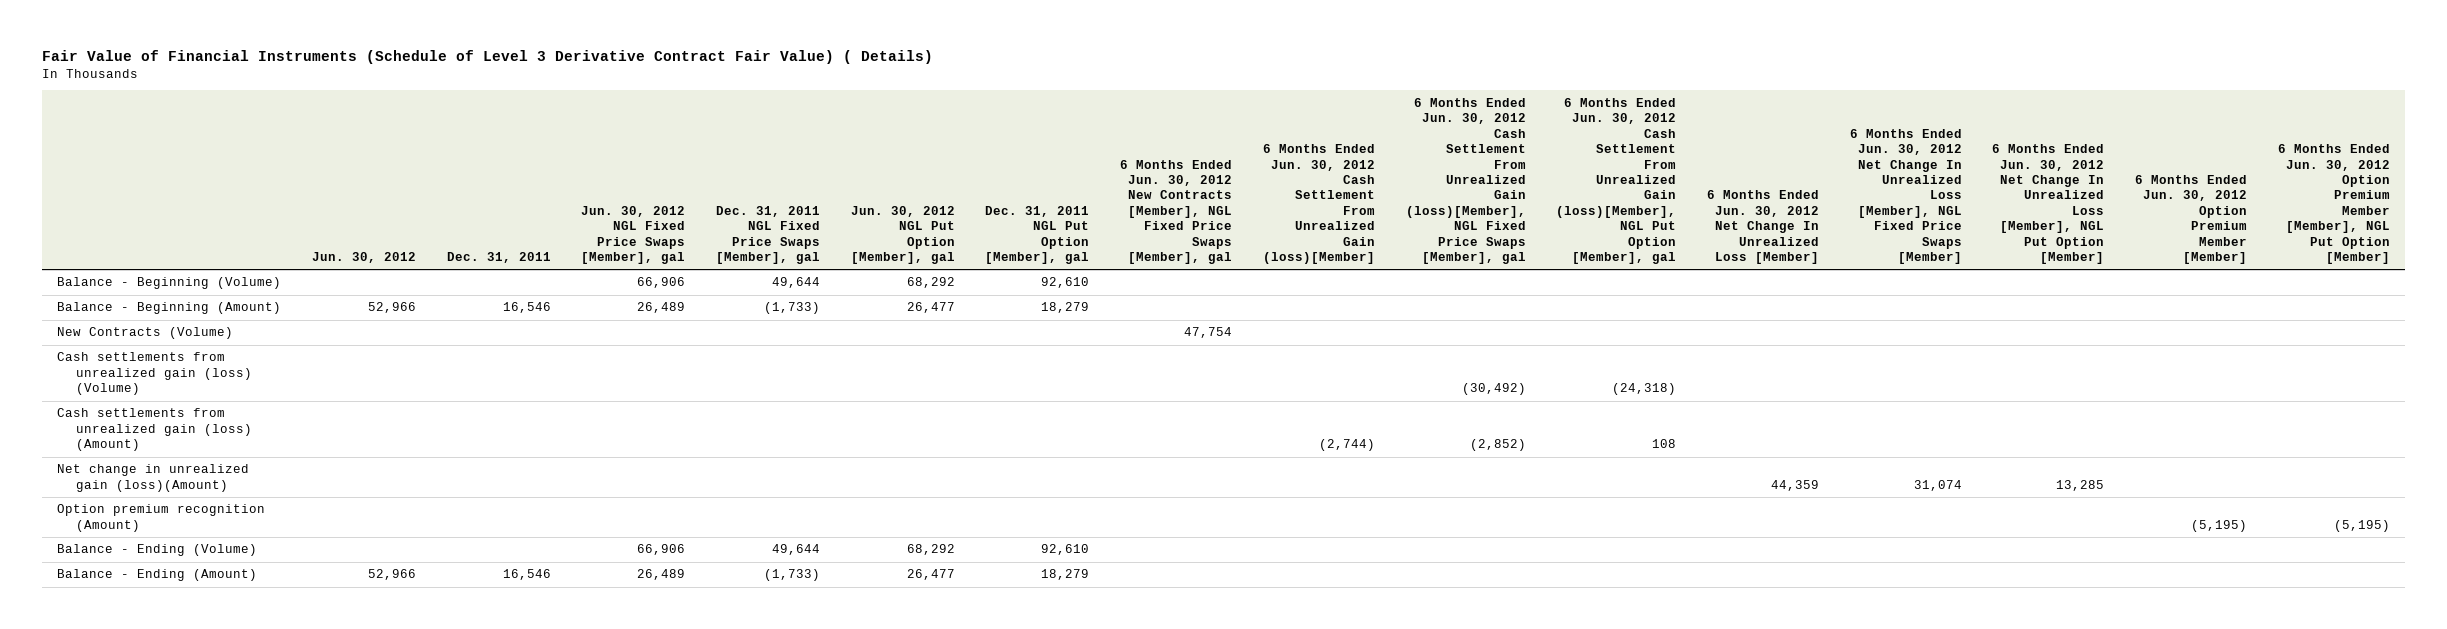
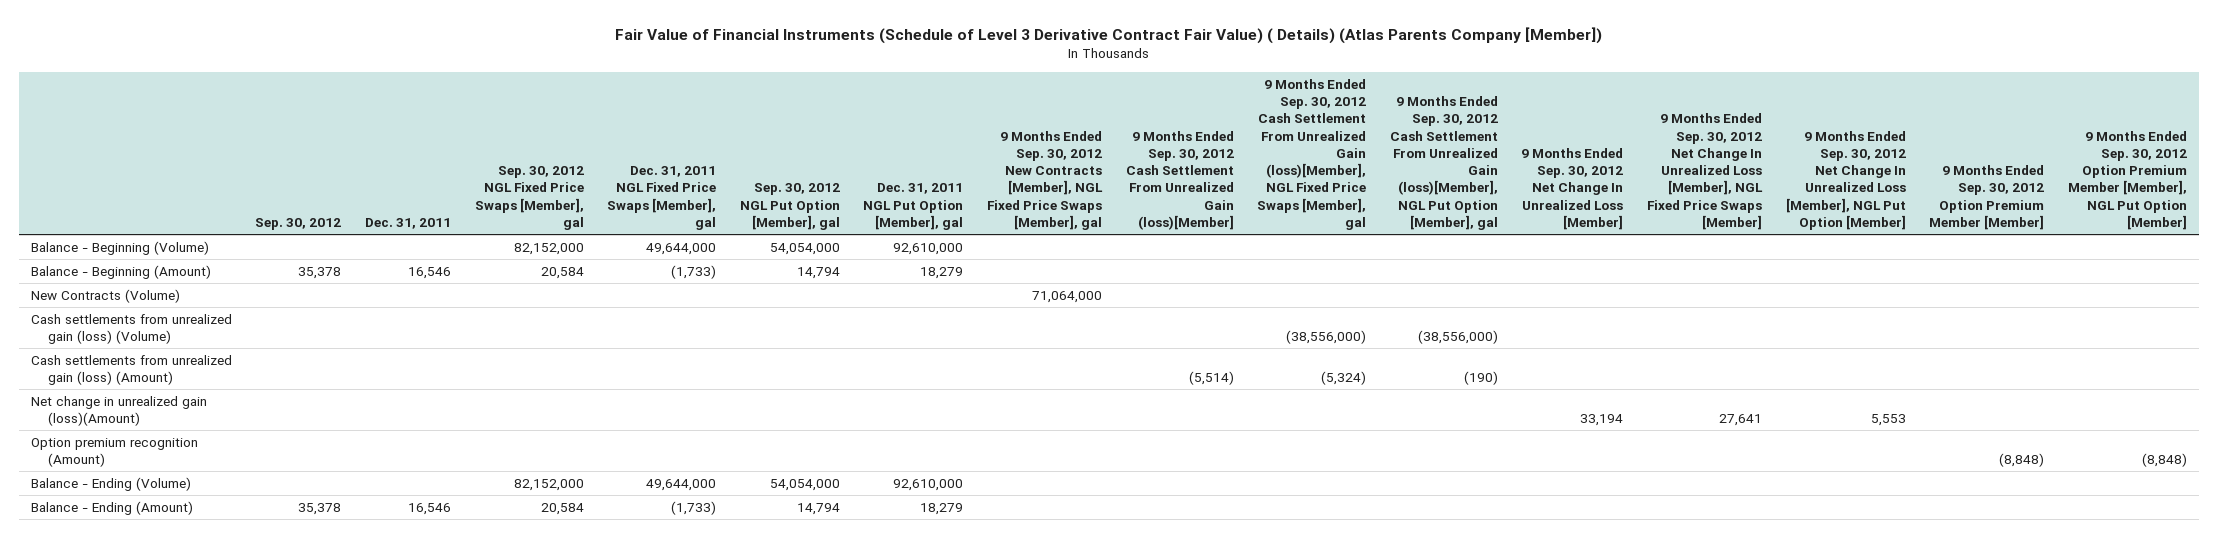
- Fair Value of Financial Instruments (Schedule of Level 3 Derivative Contract Fair Value) ( Details)
+ Fair Value of Financial Instruments (Schedule of Level 3 Derivative Contract Fair Value) ( Details) (Atlas Parents Company [Member])
- | Jun. 30, 2012 | Dec. 31, 2011 | Jun. 30, 2012 NGL Fixed Price Swaps [Member], gal | Dec. 31, 2011 NGL Fixed Price Swaps [Member], gal | Jun. 30, 2012 NGL Put Option [Member], gal | Dec. 31, 2011 NGL Put Option [Member], gal | 6 Months Ended Jun. 30, 2012 New Contracts [Member], NGL Fixed Price Swaps [Member], gal | 6 Months Ended Jun. 30, 2012 Cash Settlement From Unrealized Gain (loss)[Member] | 6 Months Ended Jun. 30, 2012 Cash Settlement From Unrealized Gain (loss)[Member], NGL Fixed Price Swaps [Member], gal | 6 Months Ended Jun. 30, 2012 Cash Settlement From Unrealized Gain (loss)[Member], NGL Put Option [Member], gal | 6 Months Ended Jun. 30, 2012 Net Change In Unrealized Loss [Member] | 6 Months Ended Jun. 30, 2012 Net Change In Unrealized Loss [Member], NGL Fixed Price Swaps [Member] | 6 Months Ended Jun. 30, 2012 Net Change In Unrealized Loss [Member], NGL Put Option [Member] | 6 Months Ended Jun. 30, 2012 Option Premium Member [Member] | 6 Months Ended Jun. 30, 2012 Option Premium Member [Member], NGL Put Option [Member]
+ | Sep. 30, 2012 | Dec. 31, 2011 | Sep. 30, 2012 NGL Fixed Price Swaps [Member], gal | Dec. 31, 2011 NGL Fixed Price Swaps [Member], gal | Sep. 30, 2012 NGL Put Option [Member], gal | Dec. 31, 2011 NGL Put Option [Member], gal | 9 Months Ended Sep. 30, 2012 New Contracts [Member], NGL Fixed Price Swaps [Member], gal | 9 Months Ended Sep. 30, 2012 Cash Settlement From Unrealized Gain (loss)[Member] | 9 Months Ended Sep. 30, 2012 Cash Settlement From Unrealized Gain (loss)[Member], NGL Fixed Price Swaps [Member], gal | 9 Months Ended Sep. 30, 2012 Cash Settlement From Unrealized Gain (loss)[Member], NGL Put Option [Member], gal | 9 Months Ended Sep. 30, 2012 Net Change In Unrealized Loss [Member] | 9 Months Ended Sep. 30, 2012 Net Change In Unrealized Loss [Member], NGL Fixed Price Swaps [Member] | 9 Months Ended Sep. 30, 2012 Net Change In Unrealized Loss [Member], NGL Put Option [Member] | 9 Months Ended Sep. 30, 2012 Option Premium Member [Member] | 9 Months Ended Sep. 30, 2012 Option Premium Member [Member], NGL Put Option [Member]
- Balance - Beginning (Volume) | | | 66,906 | 49,644 | 68,292 | 92,610 | | | | | | | | |
+ Balance - Beginning (Volume) | | | 82,152,000 | 49,644,000 | 54,054,000 | 92,610,000 | | | | | | | | |
- Balance - Ending (Volume) | | | 66,906 | 49,644 | 68,292 | 92,610 | | | | | | | | |
+ Balance - Ending (Volume) | | | 82,152,000 | 49,644,000 | 54,054,000 | 92,610,000 | | | | | | | | |

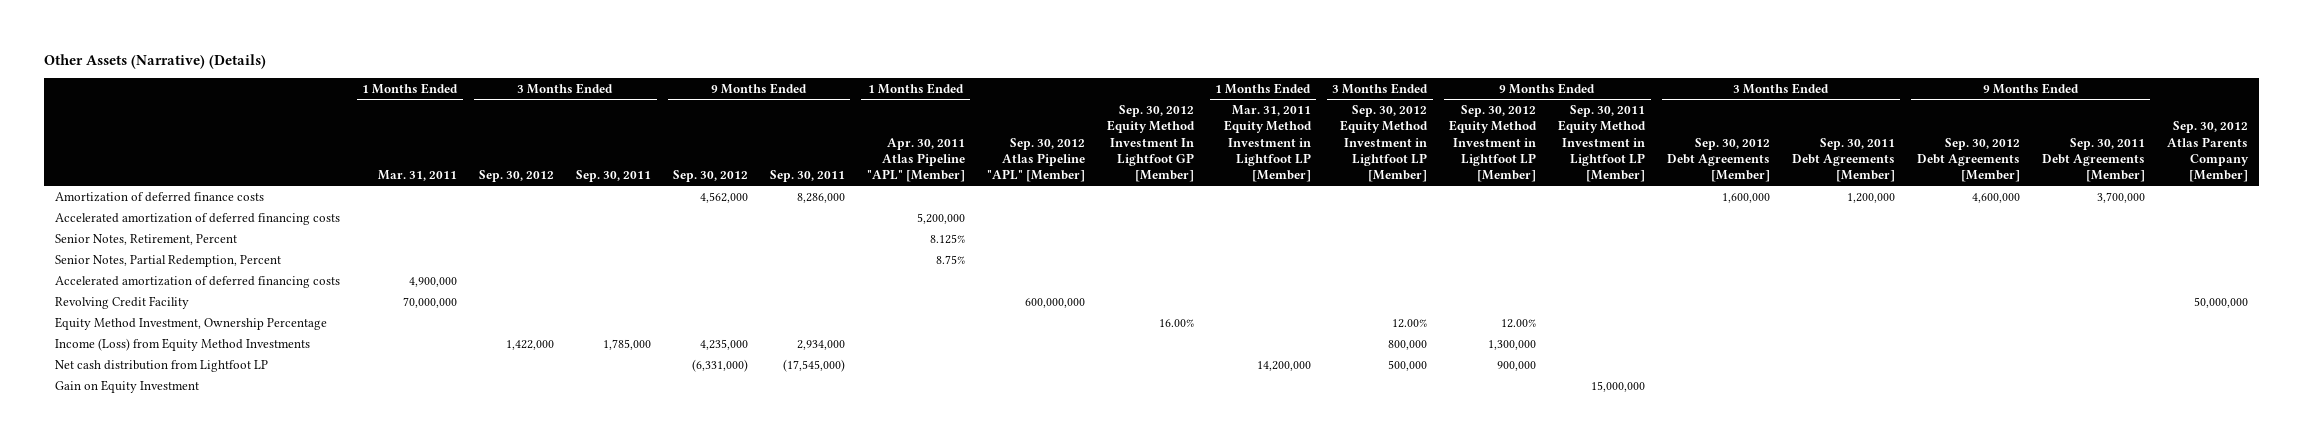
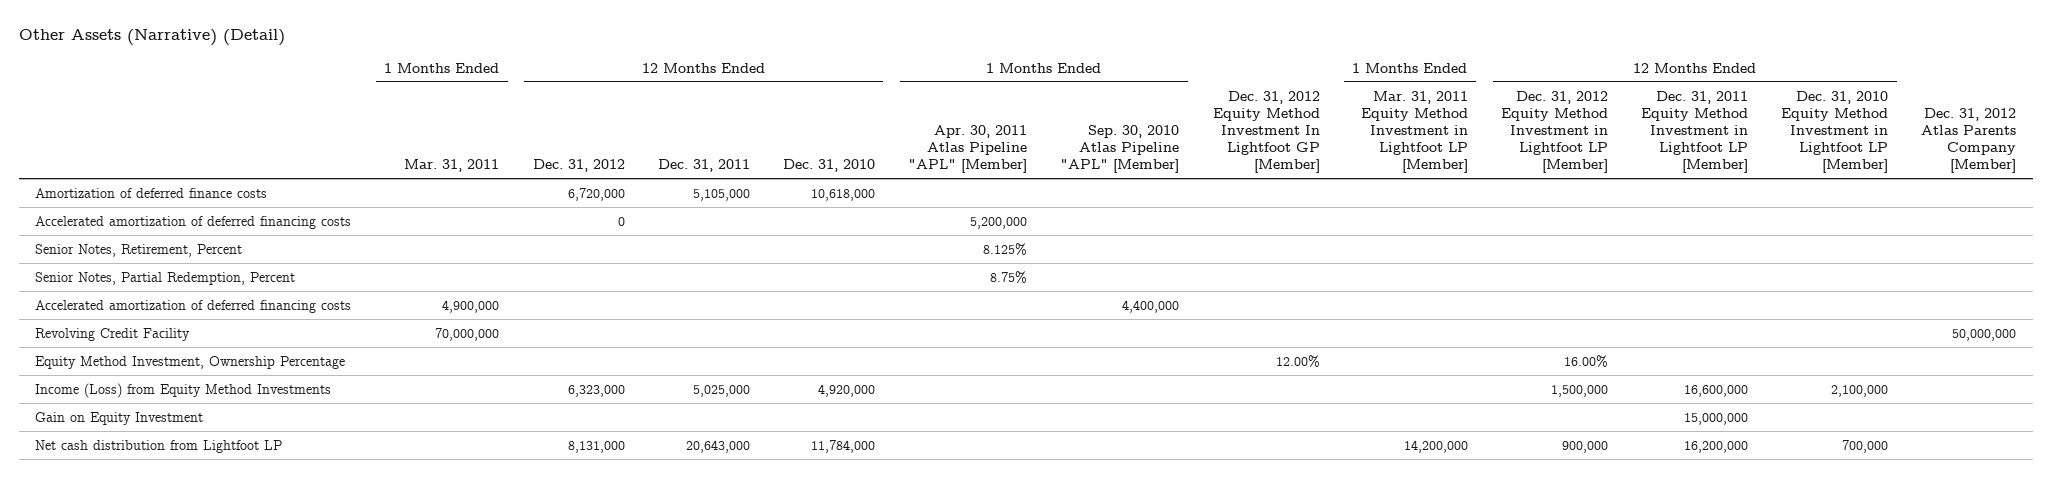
- Other Assets (Narrative) (Details)
+ Other Assets (Narrative) (Detail)
- | 1 Months Ended Mar. 31, 2011 | 3 Months Ended Sep. 30, 2012 | 3 Months Ended Sep. 30, 2011 | 9 Months Ended Sep. 30, 2012 | 9 Months Ended Sep. 30, 2011 | 1 Months Ended Apr. 30, 2011 Atlas Pipeline "APL" [Member] | Sep. 30, 2012 Atlas Pipeline "APL" [Member] | Sep. 30, 2012 Equity Method Investment In Lightfoot GP [Member] | 1 Months Ended Mar. 31, 2011 Equity Method Investment in Lightfoot LP [Member] | 3 Months Ended Sep. 30, 2012 Equity Method Investment in Lightfoot LP [Member] | 9 Months Ended Sep. 30, 2012 Equity Method Investment in Lightfoot LP [Member] | 9 Months Ended Sep. 30, 2011 Equity Method Investment in Lightfoot LP [Member] | 3 Months Ended Sep. 30, 2012 Debt Agreements [Member] | 3 Months Ended Sep. 30, 2011 Debt Agreements [Member] | 9 Months Ended Sep. 30, 2012 Debt Agreements [Member] | 9 Months Ended Sep. 30, 2011 Debt Agreements [Member] | Sep. 30, 2012 Atlas Parents Company [Member]
+ | 1 Months Ended Mar. 31, 2011 | 12 Months Ended Dec. 31, 2012 | 12 Months Ended Dec. 31, 2011 | 12 Months Ended Dec. 31, 2010 | 1 Months Ended Apr. 30, 2011 Atlas Pipeline "APL" [Member] | 1 Months Ended Sep. 30, 2010 Atlas Pipeline "APL" [Member] | Dec. 31, 2012 Equity Method Investment In Lightfoot GP [Member] | 1 Months Ended Mar. 31, 2011 Equity Method Investment in Lightfoot LP [Member] | 12 Months Ended Dec. 31, 2012 Equity Method Investment in Lightfoot LP [Member] | 12 Months Ended Dec. 31, 2011 Equity Method Investment in Lightfoot LP [Member] | 12 Months Ended Dec. 31, 2010 Equity Method Investment in Lightfoot LP [Member] | Dec. 31, 2012 Atlas Parents Company [Member]
moved down: Net cash distribution from Lightfoot LP | | 8,131,000 | 20,643,000 | 11,784,000 | | | | 14,200,000 | 900,000 | 16,200,000 | 700,000 |

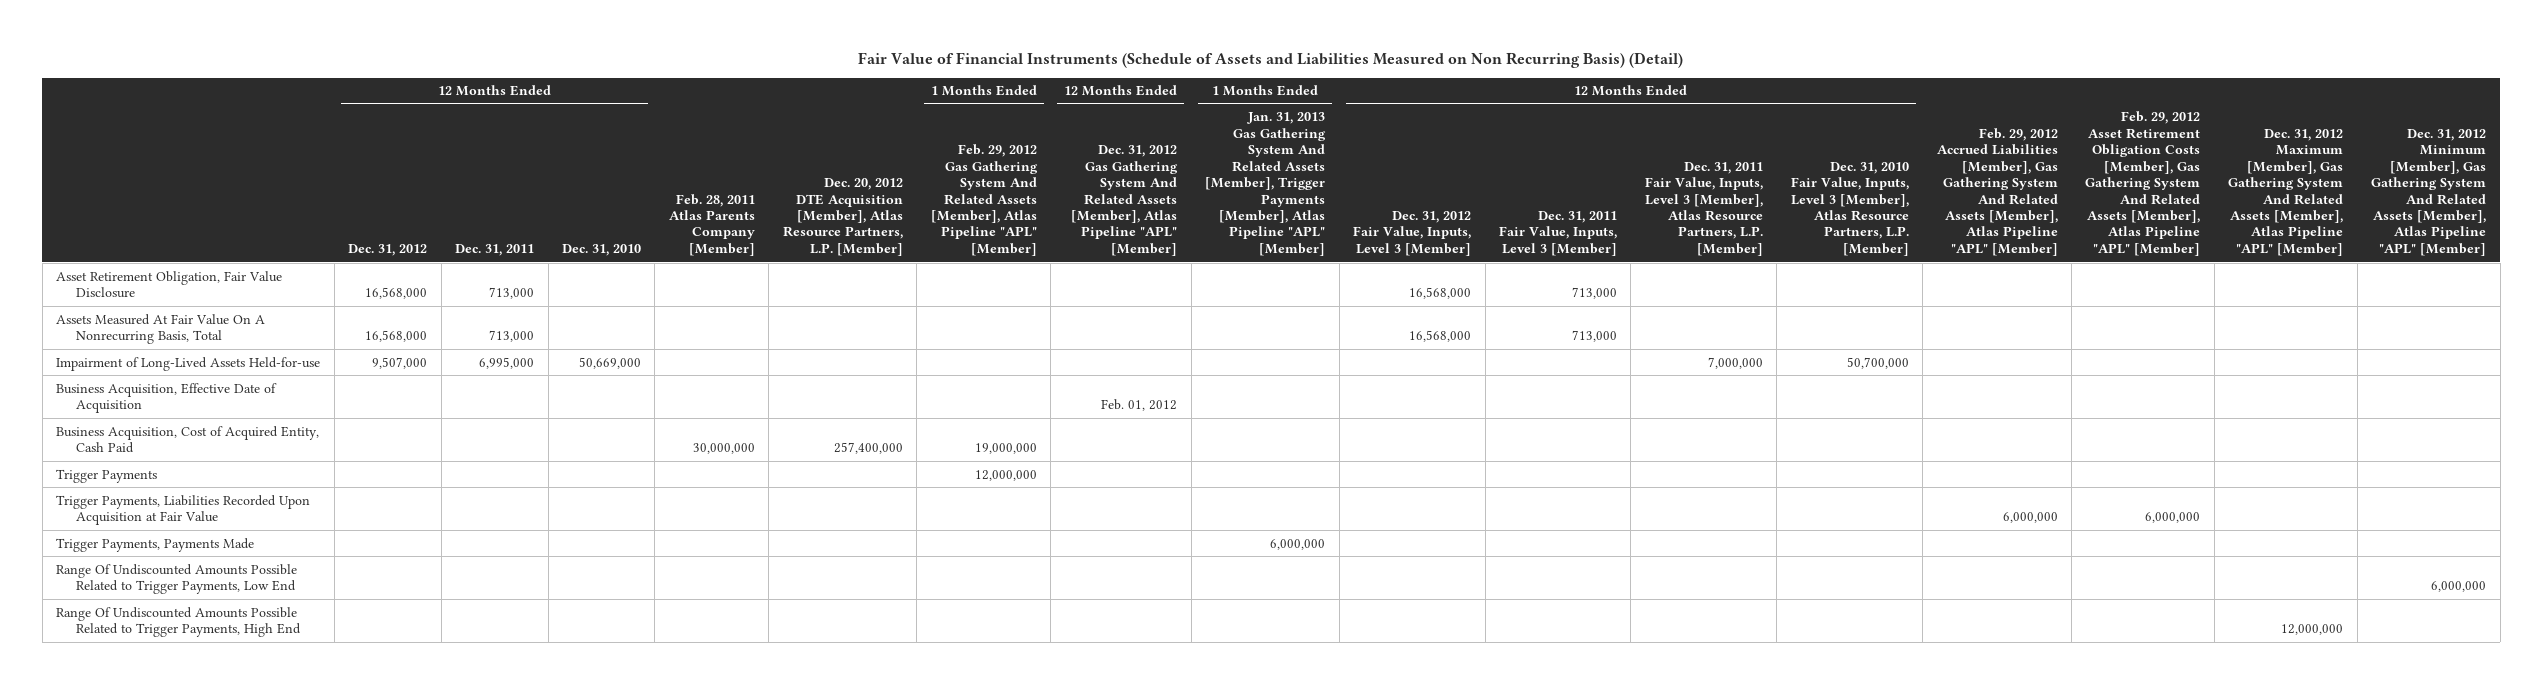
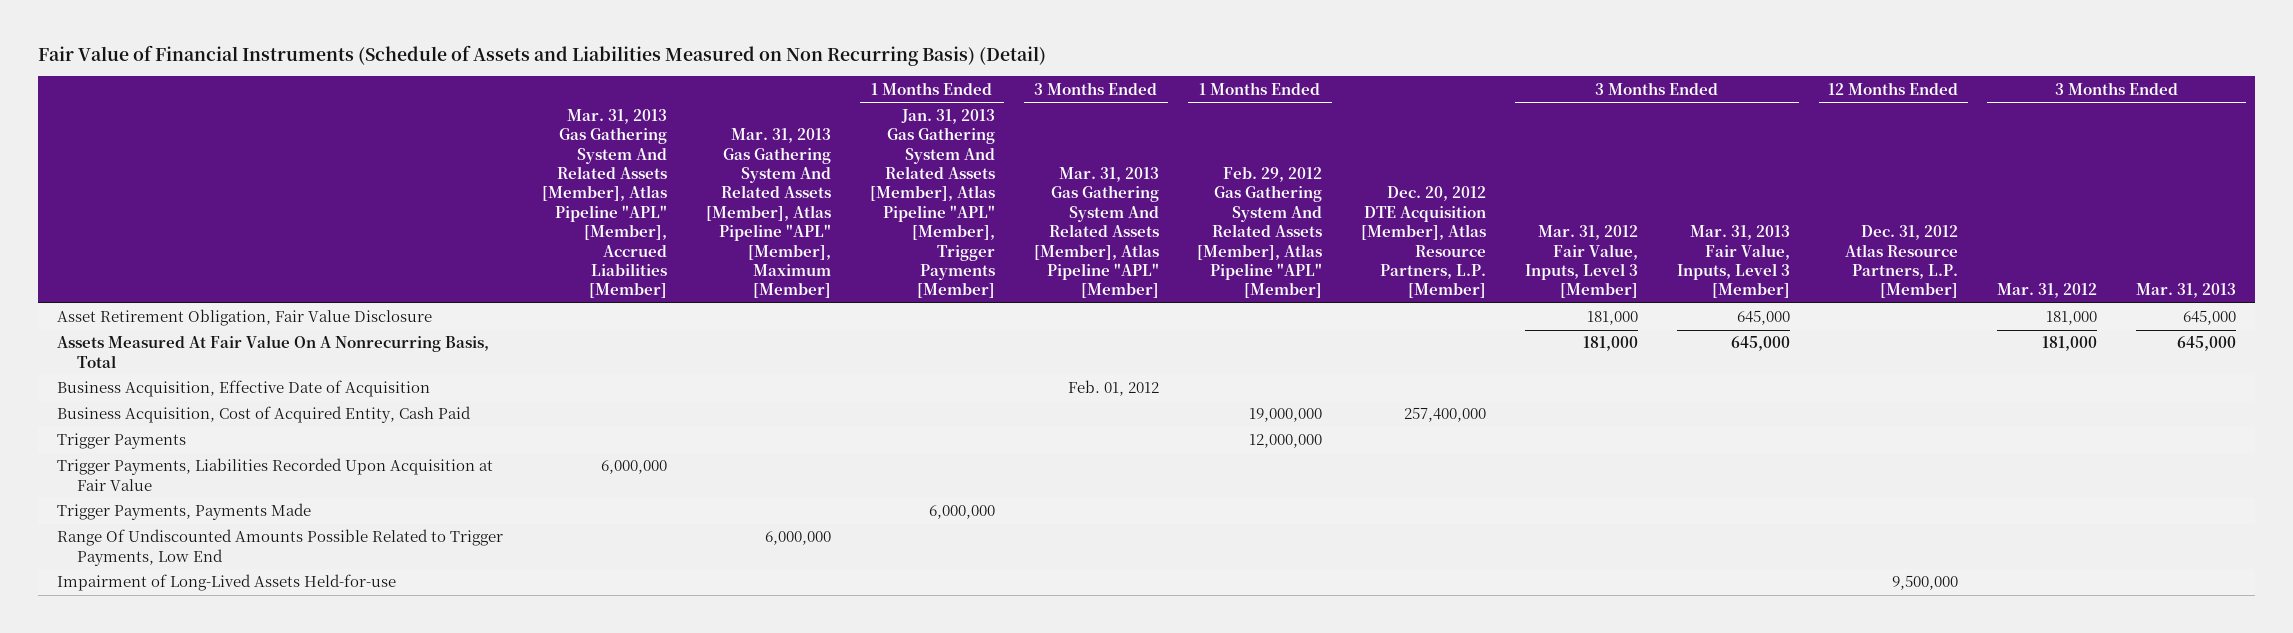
- | 12 Months Ended Dec. 31, 2012 | 12 Months Ended Dec. 31, 2011 | 12 Months Ended Dec. 31, 2010 | Feb. 28, 2011 Atlas Parents Company [Member] | Dec. 20, 2012 DTE Acquisition [Member], Atlas Resource Partners, L.P. [Member] | 1 Months Ended Feb. 29, 2012 Gas Gathering System And Related Assets [Member], Atlas Pipeline "APL" [Member] | 12 Months Ended Dec. 31, 2012 Gas Gathering System And Related Assets [Member], Atlas Pipeline "APL" [Member] | 1 Months Ended Jan. 31, 2013 Gas Gathering System And Related Assets [Member], Trigger Payments [Member], Atlas Pipeline "APL" [Member] | 12 Months Ended Dec. 31, 2012 Fair Value, Inputs, Level 3 [Member] | 12 Months Ended Dec. 31, 2011 Fair Value, Inputs, Level 3 [Member] | 12 Months Ended Dec. 31, 2011 Fair Value, Inputs, Level 3 [Member], Atlas Resource Partners, L.P. [Member] | 12 Months Ended Dec. 31, 2010 Fair Value, Inputs, Level 3 [Member], Atlas Resource Partners, L.P. [Member] | Feb. 29, 2012 Accrued Liabilities [Member], Gas Gathering System And Related Assets [Member], Atlas Pipeline "APL" [Member] | Feb. 29, 2012 Asset Retirement Obligation Costs [Member], Gas Gathering System And Related Assets [Member], Atlas Pipeline "APL" [Member] | Dec. 31, 2012 Maximum [Member], Gas Gathering System And Related Assets [Member], Atlas Pipeline "APL" [Member] | Dec. 31, 2012 Minimum [Member], Gas Gathering System And Related Assets [Member], Atlas Pipeline "APL" [Member]
+ | Mar. 31, 2013 Gas Gathering System And Related Assets [Member], Atlas Pipeline "APL" [Member], Accrued Liabilities [Member] | Mar. 31, 2013 Gas Gathering System And Related Assets [Member], Atlas Pipeline "APL" [Member], Maximum [Member] | 1 Months Ended Jan. 31, 2013 Gas Gathering System And Related Assets [Member], Atlas Pipeline "APL" [Member], Trigger Payments [Member] | 3 Months Ended Mar. 31, 2013 Gas Gathering System And Related Assets [Member], Atlas Pipeline "APL" [Member] | 1 Months Ended Feb. 29, 2012 Gas Gathering System And Related Assets [Member], Atlas Pipeline "APL" [Member] | Dec. 20, 2012 DTE Acquisition [Member], Atlas Resource Partners, L.P. [Member] | 3 Months Ended Mar. 31, 2012 Fair Value, Inputs, Level 3 [Member] | 3 Months Ended Mar. 31, 2013 Fair Value, Inputs, Level 3 [Member] | 12 Months Ended Dec. 31, 2012 Atlas Resource Partners, L.P. [Member] | 3 Months Ended Mar. 31, 2012 | 3 Months Ended Mar. 31, 2013
- Range Of Undiscounted Amounts Possible Related to Trigger Payments, High End | | | | | | | | | | | | | | | 12,000,000 |
moved down: Impairment of Long-Lived Assets Held-for-use | | | | | | | | | 9,500,000 | |

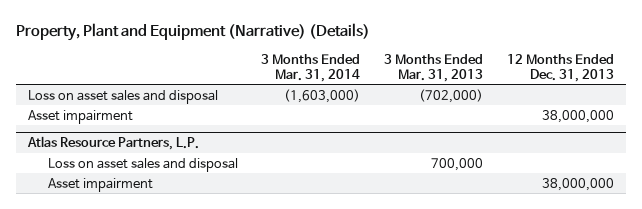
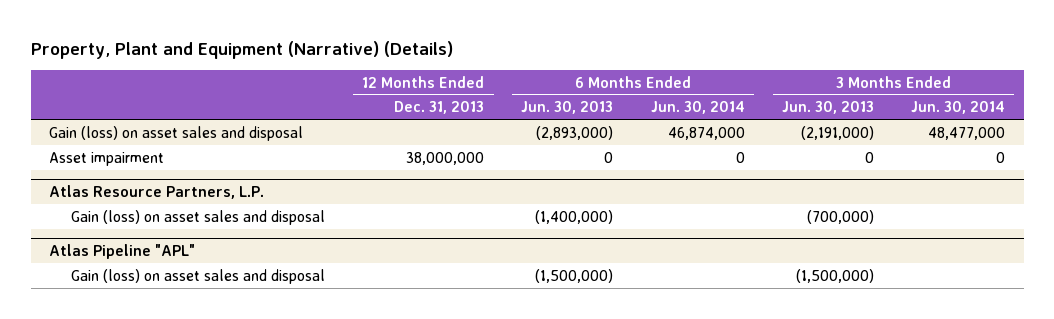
- | 3 Months Ended Mar. 31, 2014 | 3 Months Ended Mar. 31, 2013 | 12 Months Ended Dec. 31, 2013
+ | 12 Months Ended Dec. 31, 2013 | 6 Months Ended Jun. 30, 2013 | 6 Months Ended Jun. 30, 2014 | 3 Months Ended Jun. 30, 2013 | 3 Months Ended Jun. 30, 2014
- Loss on asset sales and disposal | (1,603,000) | (702,000) |
+ Gain (loss) on asset sales and disposal | | (2,893,000) | 46,874,000 | (2,191,000) | 48,477,000
@ Atlas Resource Partners, L.P.
- Loss on asset sales and disposal | | 700,000 |
- Asset impairment | | | 38,000,000
+ Gain (loss) on asset sales and disposal | | (1,400,000) | | (700,000) |
+ Atlas Pipeline "APL"
+ Gain (loss) on asset sales and disposal | | (1,500,000) | | (1,500,000) |

